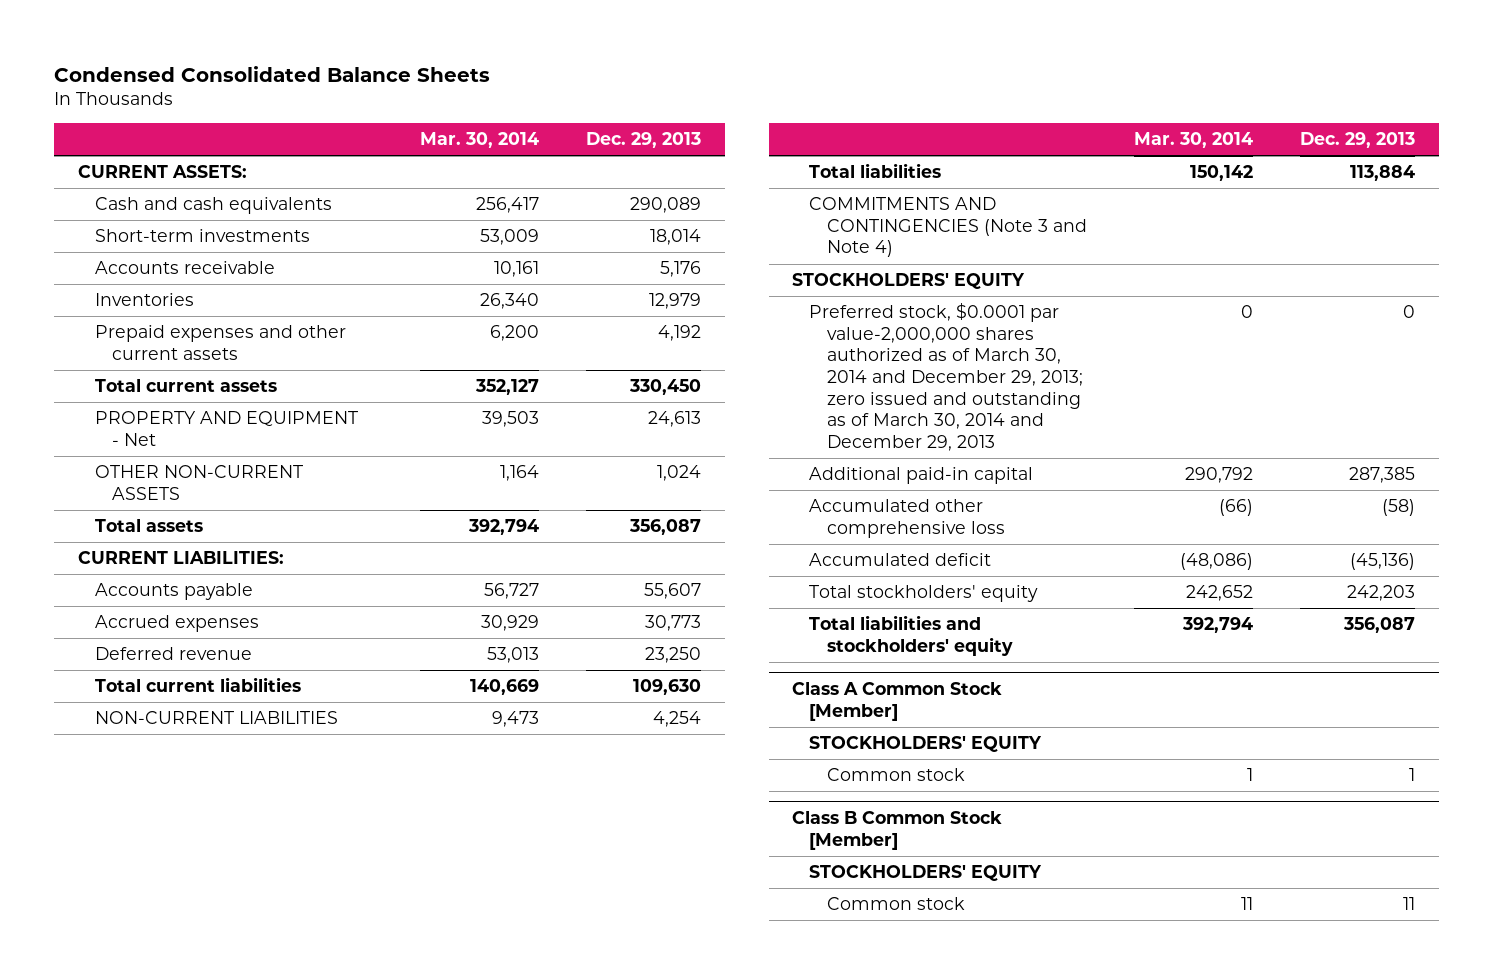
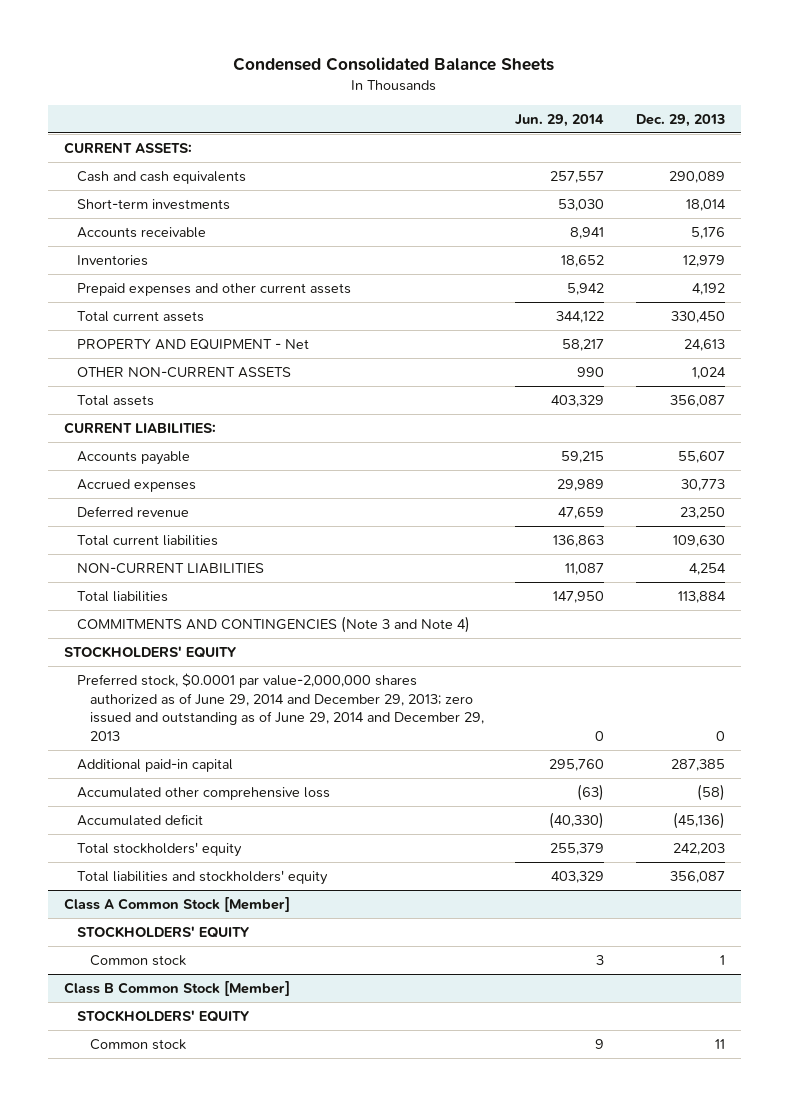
- | Mar. 30, 2014 | Dec. 29, 2013
+ | Jun. 29, 2014 | Dec. 29, 2013
- Preferred stock, $0.0001 par value-2,000,000 shares authorized as of March 30, 2014 and December 29, 2013; zero issued and outstanding as of March 30, 2014 and December 29, 2013 | 0 | 0
+ Preferred stock, $0.0001 par value-2,000,000 shares authorized as of June 29, 2014 and December 29, 2013; zero issued and outstanding as of June 29, 2014 and December 29, 2013 | 0 | 0

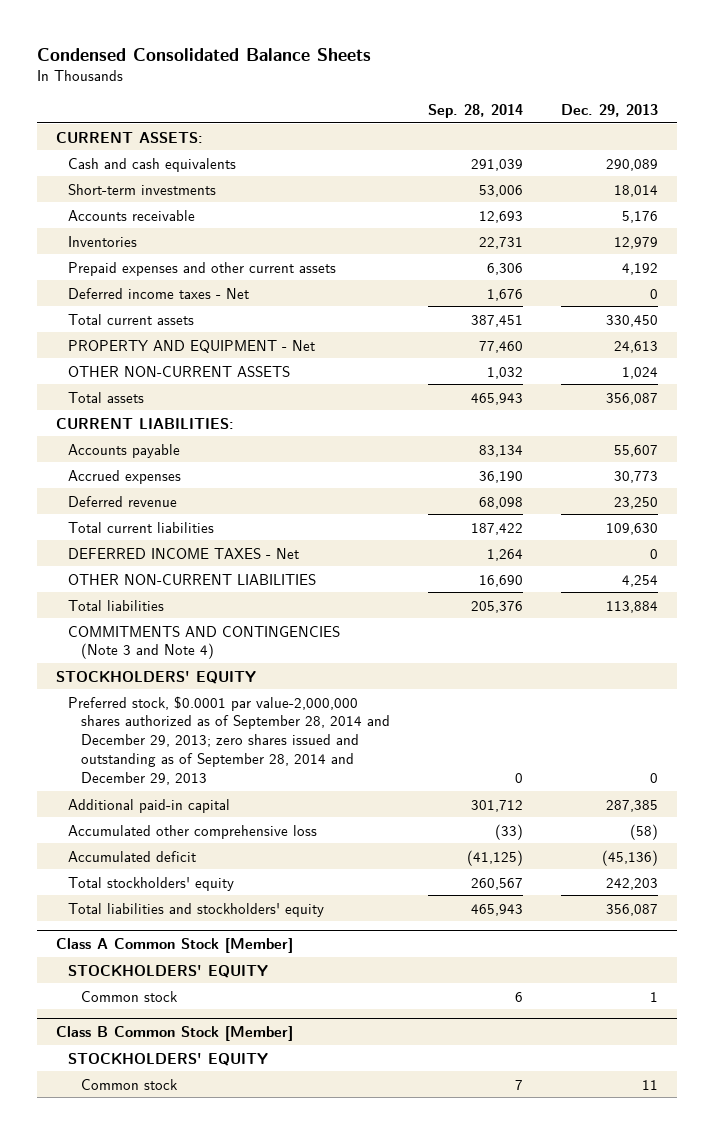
- | Jun. 29, 2014 | Dec. 29, 2013
+ | Sep. 28, 2014 | Dec. 29, 2013
+ Deferred income taxes - Net | 1,676 | 0
- NON-CURRENT LIABILITIES | 11,087 | 4,254
+ DEFERRED INCOME TAXES - Net | 1,264 | 0
+ OTHER NON-CURRENT LIABILITIES | 16,690 | 4,254
- Preferred stock, $0.0001 par value-2,000,000 shares authorized as of June 29, 2014 and December 29, 2013; zero issued and outstanding as of June 29, 2014 and December 29, 2013 | 0 | 0
+ Preferred stock, $0.0001 par value-2,000,000 shares authorized as of September 28, 2014 and December 29, 2013; zero shares issued and outstanding as of September 28, 2014 and December 29, 2013 | 0 | 0

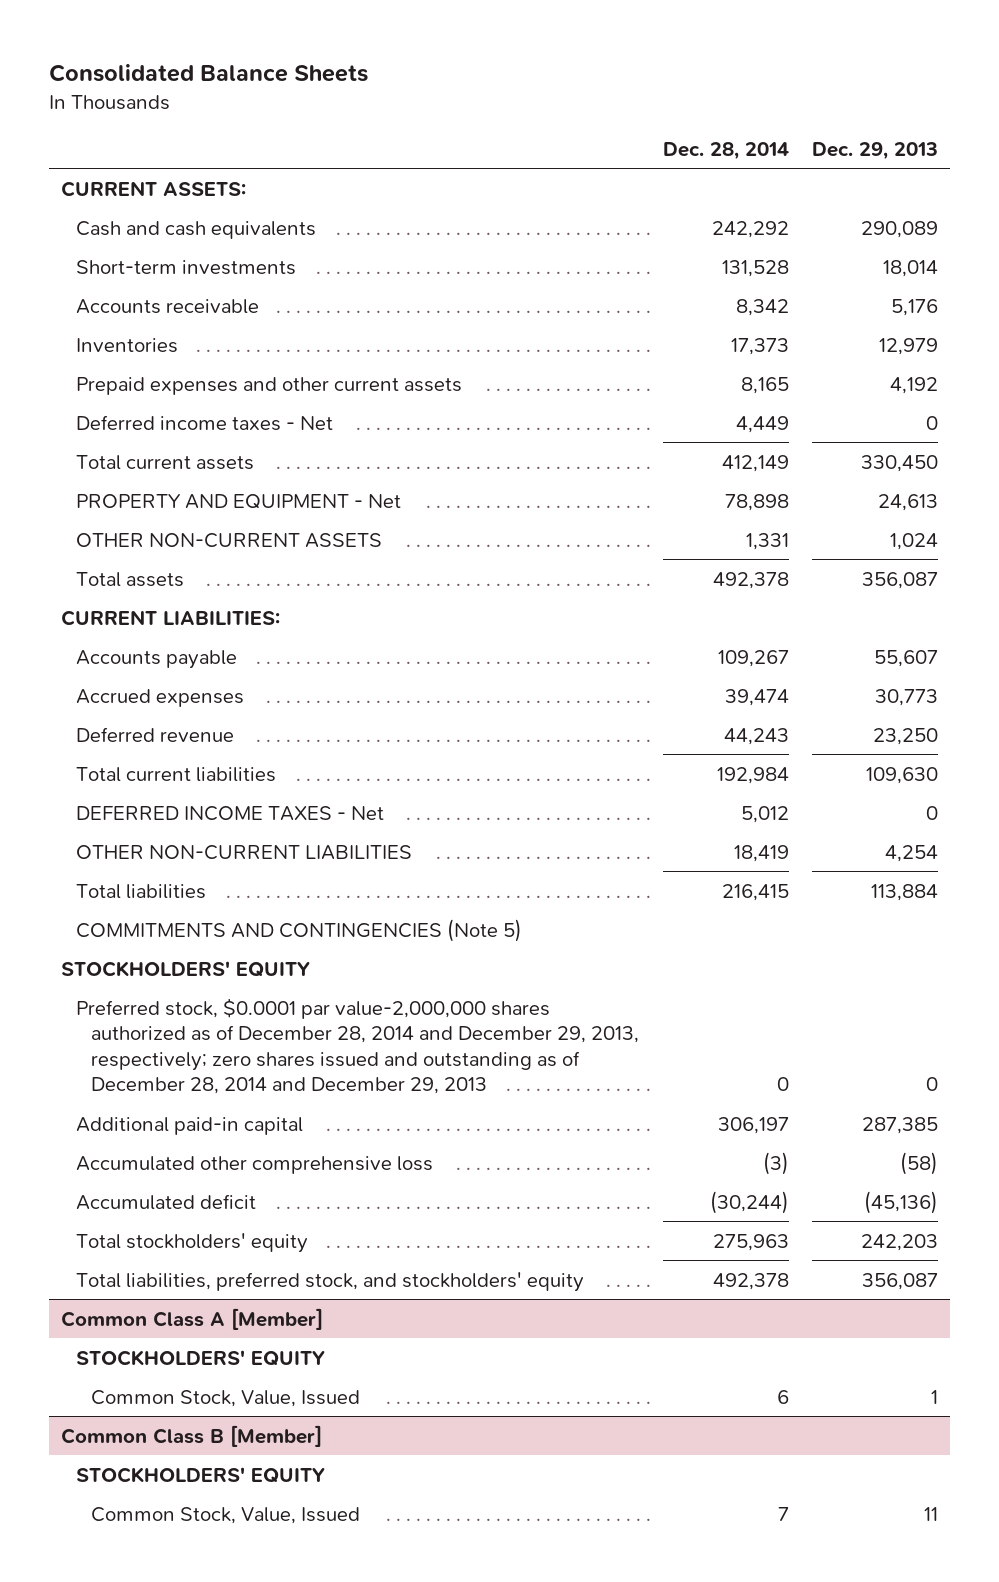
- Condensed Consolidated Balance Sheets
+ Consolidated Balance Sheets
- | Sep. 28, 2014 | Dec. 29, 2013
+ | Dec. 28, 2014 | Dec. 29, 2013
- COMMITMENTS AND CONTINGENCIES (Note 3 and Note 4)
+ COMMITMENTS AND CONTINGENCIES (Note 5)
- Preferred stock, $0.0001 par value-2,000,000 shares authorized as of September 28, 2014 and December 29, 2013; zero shares issued and outstanding as of September 28, 2014 and December 29, 2013 | 0 | 0
+ Preferred stock, $0.0001 par value-2,000,000 shares authorized as of December 28, 2014 and December 29, 2013, respectively; zero shares issued and outstanding as of December 28, 2014 and December 29, 2013 | 0 | 0
- Total liabilities and stockholders' equity | 465,943 | 356,087
- Class A Common Stock [Member]
+ Total liabilities, preferred stock, and stockholders' equity | 492,378 | 356,087
+ Common Class A [Member]
- Common stock | 6 | 1
- Class B Common Stock [Member]
+ Common Stock, Value, Issued | 6 | 1
+ Common Class B [Member]
- Common stock | 7 | 11
+ Common Stock, Value, Issued | 7 | 11

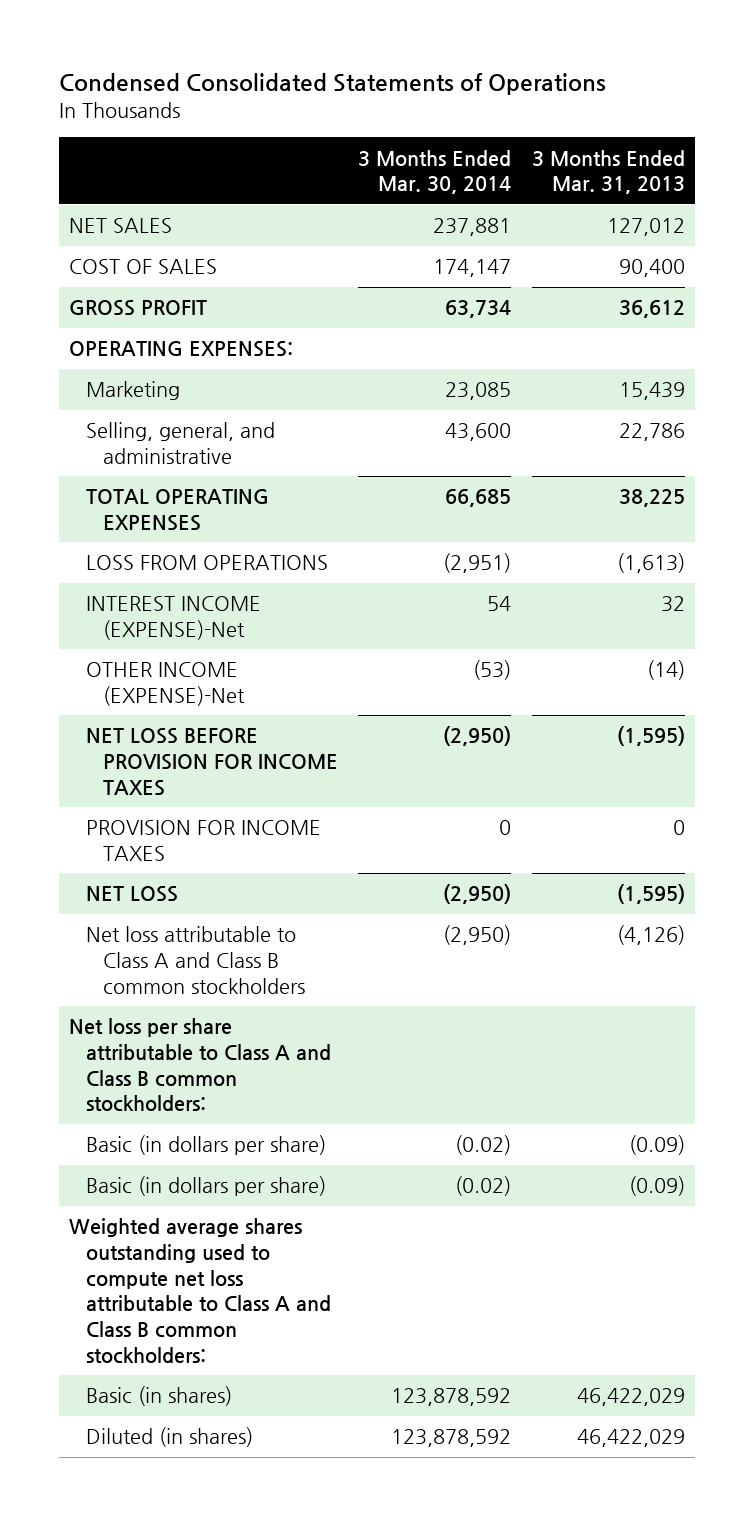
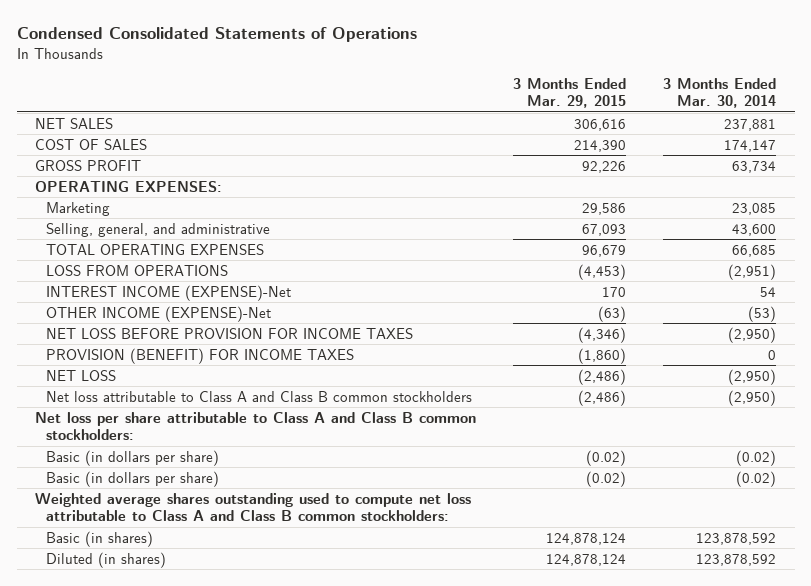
- | 3 Months Ended Mar. 30, 2014 | 3 Months Ended Mar. 31, 2013
+ | 3 Months Ended Mar. 29, 2015 | 3 Months Ended Mar. 30, 2014
- PROVISION FOR INCOME TAXES | 0 | 0
+ PROVISION (BENEFIT) FOR INCOME TAXES | (1,860) | 0

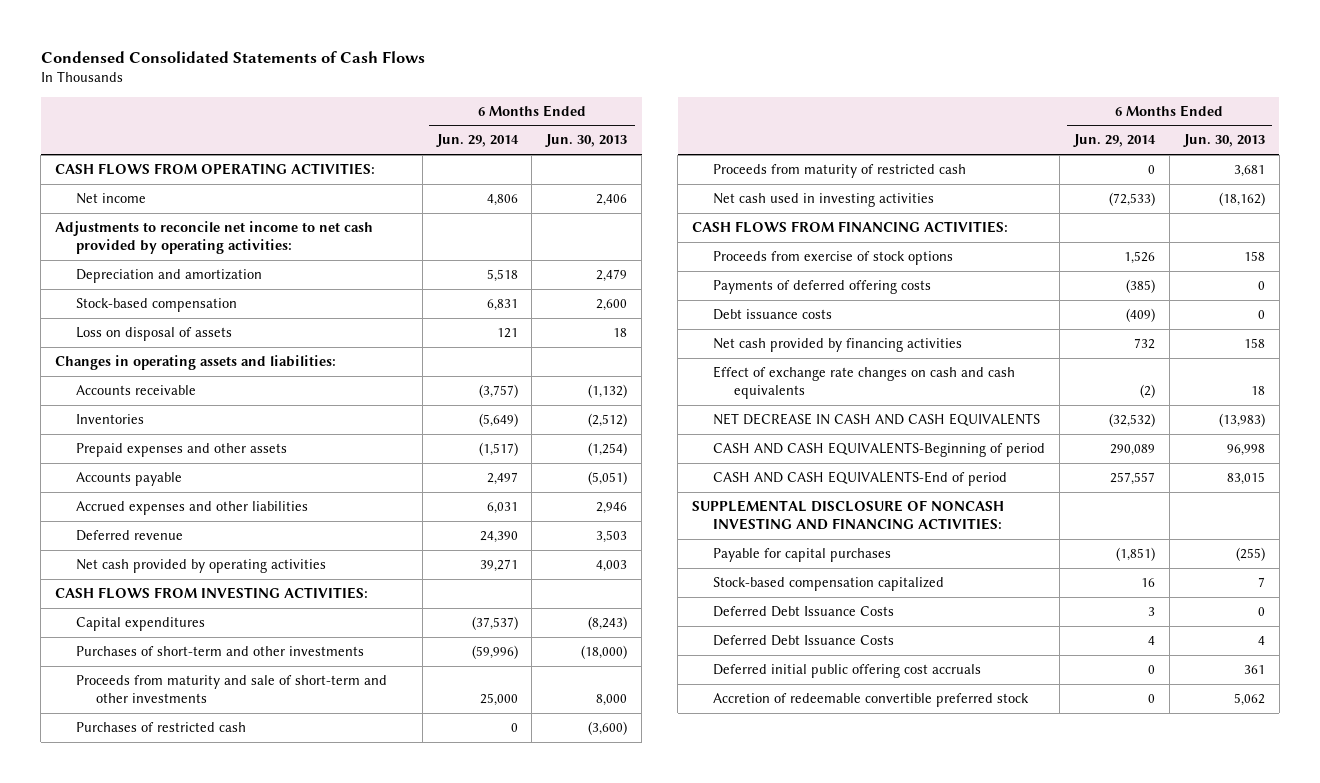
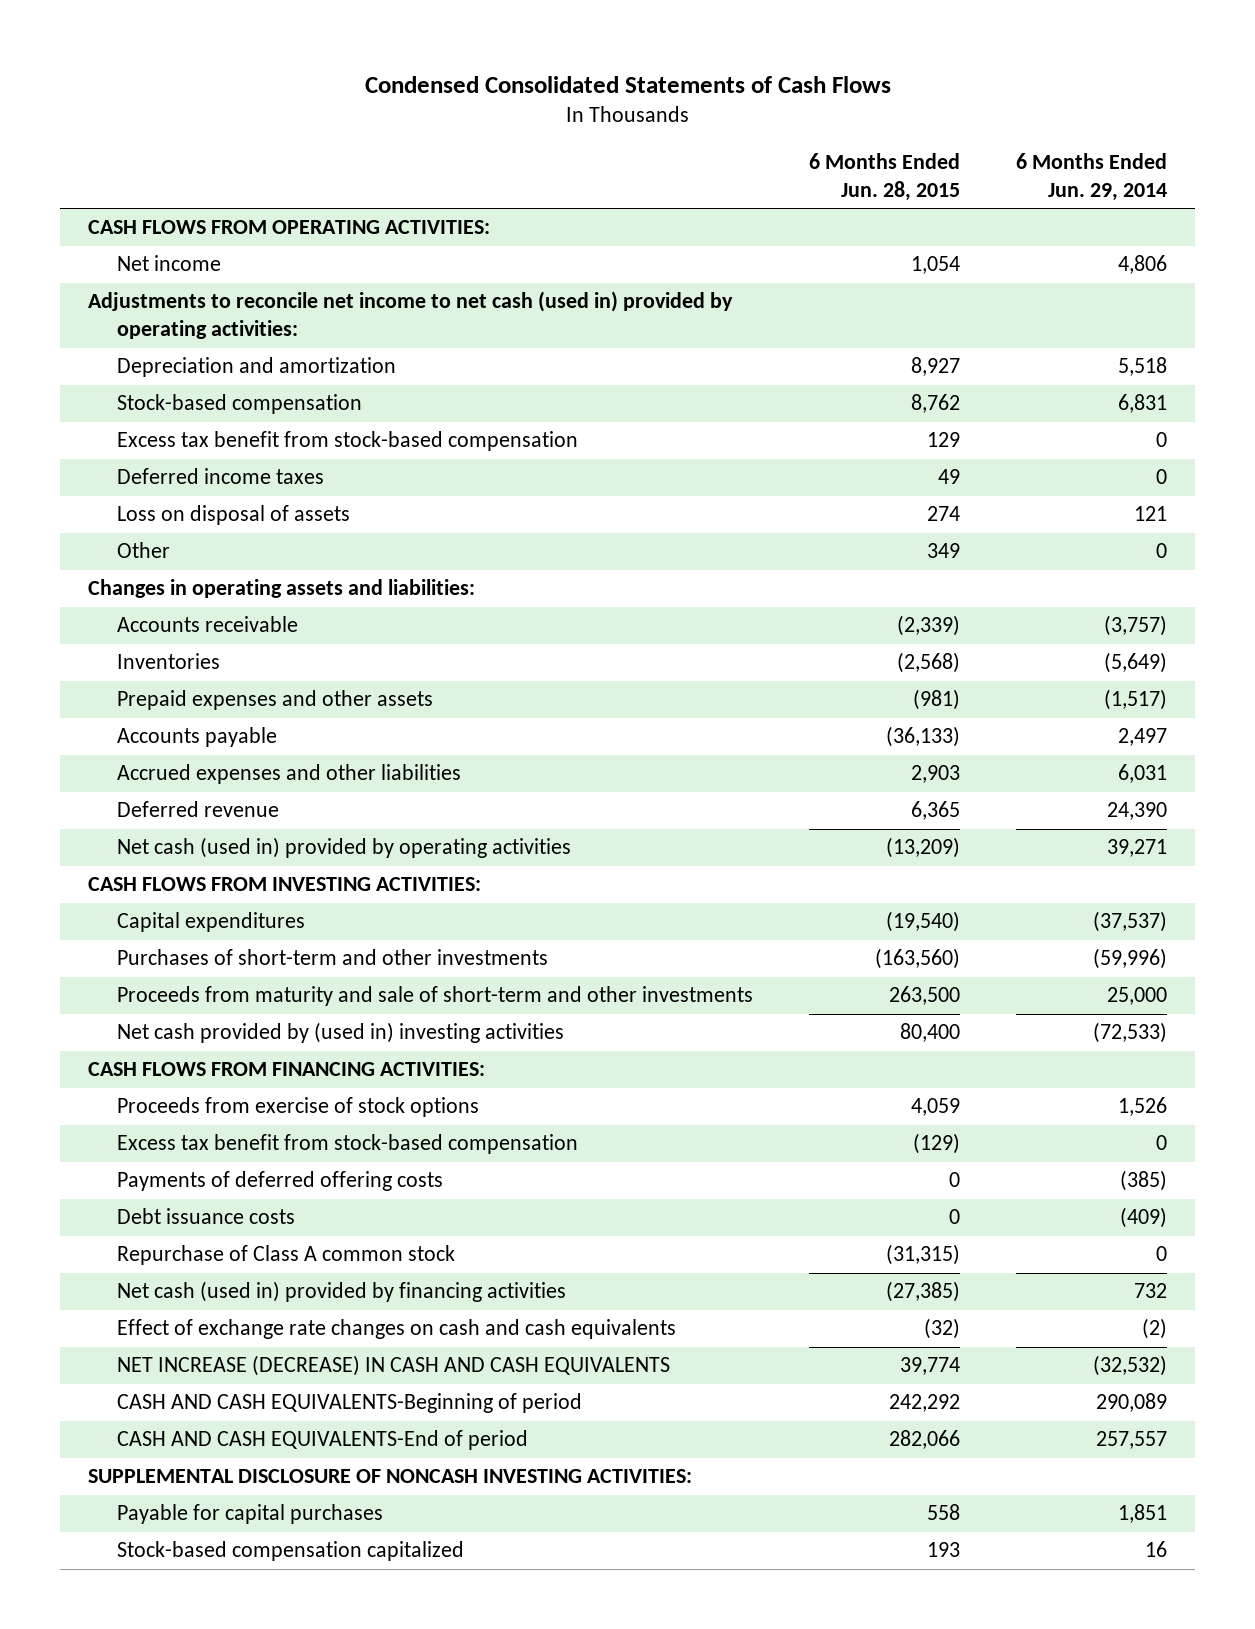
- | 6 Months Ended Jun. 29, 2014 | 6 Months Ended Jun. 30, 2013
+ | 6 Months Ended Jun. 28, 2015 | 6 Months Ended Jun. 29, 2014
- Adjustments to reconcile net income to net cash provided by operating activities:
+ Adjustments to reconcile net income to net cash (used in) provided by operating activities:
+ Excess tax benefit from stock-based compensation | 129 | 0
+ Deferred income taxes | 49 | 0
+ Other | 349 | 0
- Net cash provided by operating activities | 39,271 | 4,003
+ Net cash (used in) provided by operating activities | (13,209) | 39,271
- Purchases of restricted cash | 0 | (3,600)
- Proceeds from maturity of restricted cash | 0 | 3,681
- Net cash used in investing activities | (72,533) | (18,162)
+ Net cash provided by (used in) investing activities | 80,400 | (72,533)
+ Excess tax benefit from stock-based compensation | (129) | 0
- Net cash provided by financing activities | 732 | 158
+ Repurchase of Class A common stock | (31,315) | 0
+ Net cash (used in) provided by financing activities | (27,385) | 732
- NET DECREASE IN CASH AND CASH EQUIVALENTS | (32,532) | (13,983)
+ NET INCREASE (DECREASE) IN CASH AND CASH EQUIVALENTS | 39,774 | (32,532)
- SUPPLEMENTAL DISCLOSURE OF NONCASH INVESTING AND FINANCING ACTIVITIES:
- Payable for capital purchases | (1,851) | (255)
+ SUPPLEMENTAL DISCLOSURE OF NONCASH INVESTING ACTIVITIES:
+ Payable for capital purchases | 558 | 1,851
- Deferred Debt Issuance Costs | 3 | 0
- Deferred Debt Issuance Costs | 4 | 4
- Deferred initial public offering cost accruals | 0 | 361
- Accretion of redeemable convertible preferred stock | 0 | 5,062

